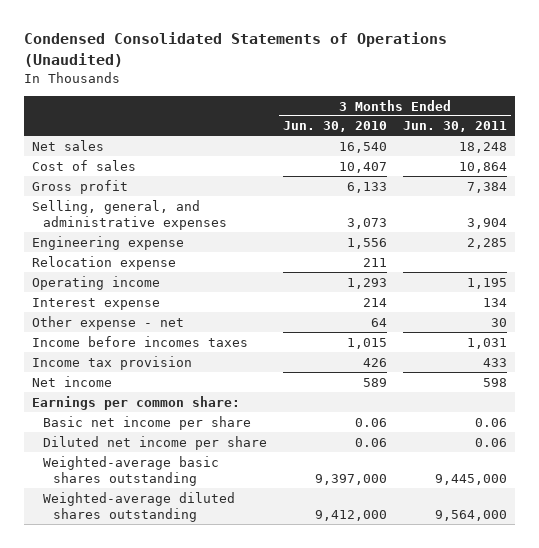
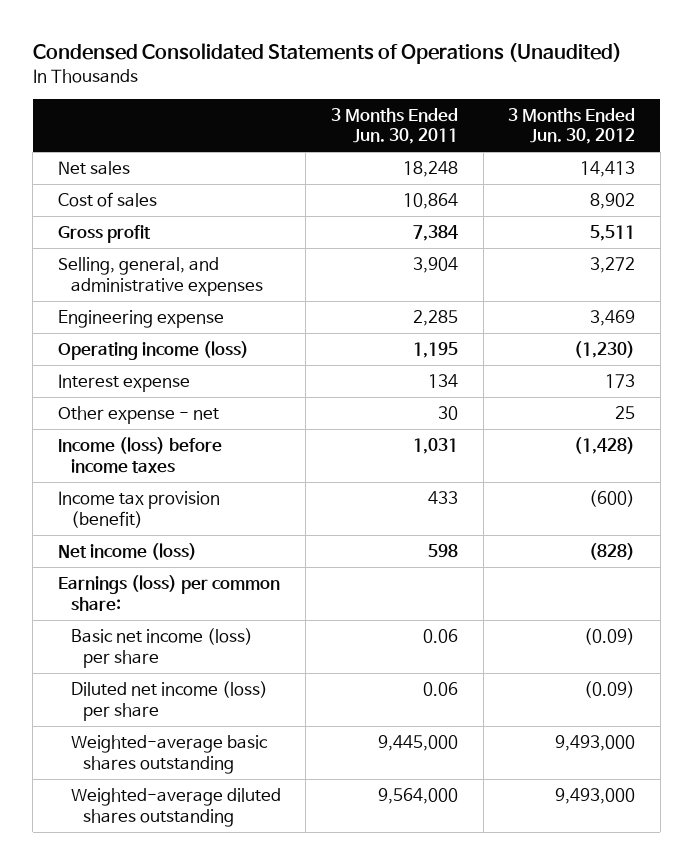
- | 3 Months Ended Jun. 30, 2010 | 3 Months Ended Jun. 30, 2011
+ | 3 Months Ended Jun. 30, 2011 | 3 Months Ended Jun. 30, 2012
- Relocation expense | 211 |
- Operating income | 1,293 | 1,195
+ Operating income (loss) | 1,195 | (1,230)
- Income before incomes taxes | 1,015 | 1,031
- Income tax provision | 426 | 433
- Net income | 589 | 598
- Earnings per common share:
- Basic net income per share | 0.06 | 0.06
- Diluted net income per share | 0.06 | 0.06
+ Income (loss) before income taxes | 1,031 | (1,428)
+ Income tax provision (benefit) | 433 | (600)
+ Net income (loss) | 598 | (828)
+ Earnings (loss) per common share:
+ Basic net income (loss) per share | 0.06 | (0.09)
+ Diluted net income (loss) per share | 0.06 | (0.09)

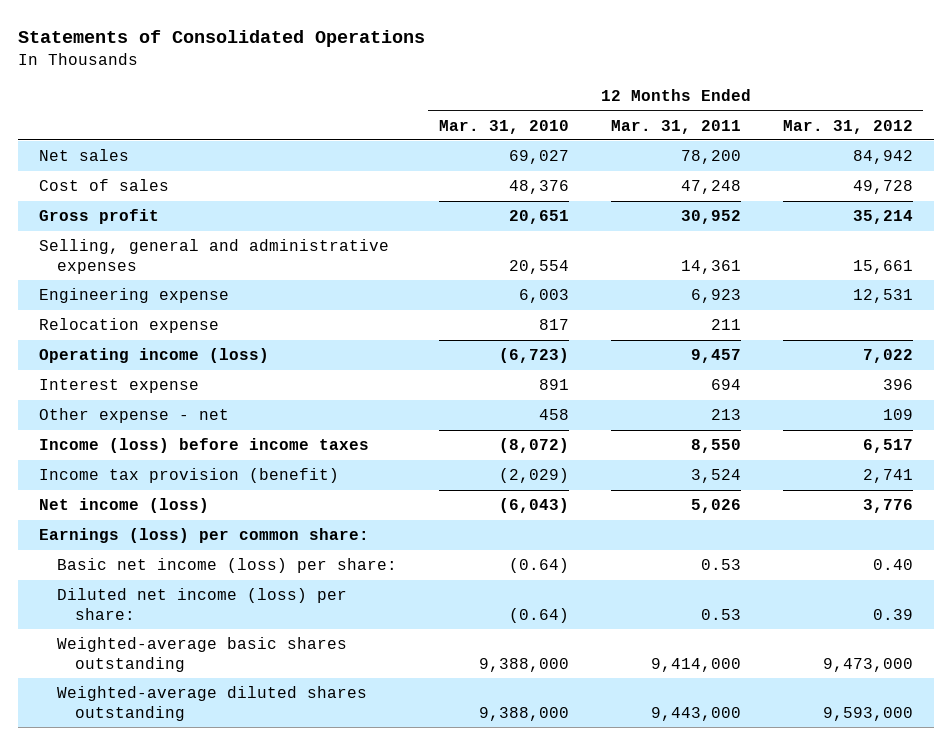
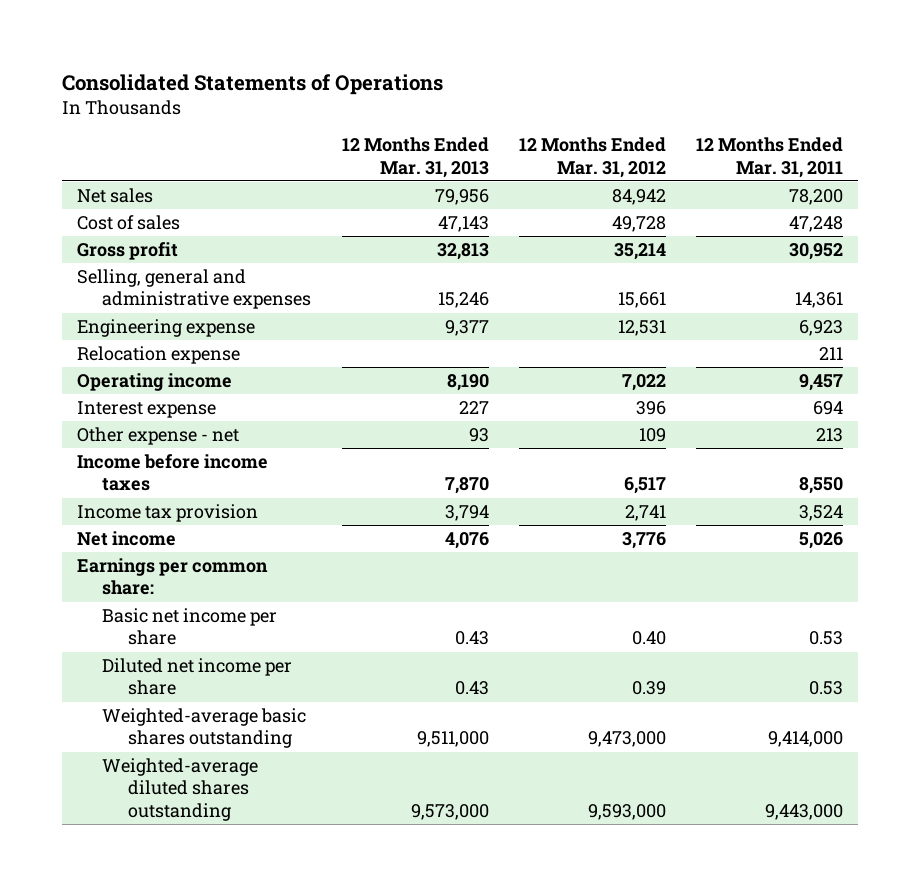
- Statements of Consolidated Operations
+ Consolidated Statements of Operations
- | 12 Months Ended Mar. 31, 2010 | 12 Months Ended Mar. 31, 2011 | 12 Months Ended Mar. 31, 2012
+ | 12 Months Ended Mar. 31, 2013 | 12 Months Ended Mar. 31, 2012 | 12 Months Ended Mar. 31, 2011
- Operating income (loss) | (6,723) | 9,457 | 7,022
+ Operating income | 8,190 | 7,022 | 9,457
- Income (loss) before income taxes | (8,072) | 8,550 | 6,517
- Income tax provision (benefit) | (2,029) | 3,524 | 2,741
- Net income (loss) | (6,043) | 5,026 | 3,776
- Earnings (loss) per common share:
- Basic net income (loss) per share: | (0.64) | 0.53 | 0.40
- Diluted net income (loss) per share: | (0.64) | 0.53 | 0.39
+ Income before income taxes | 7,870 | 6,517 | 8,550
+ Income tax provision | 3,794 | 2,741 | 3,524
+ Net income | 4,076 | 3,776 | 5,026
+ Earnings per common share:
+ Basic net income per share | 0.43 | 0.40 | 0.53
+ Diluted net income per share | 0.43 | 0.39 | 0.53

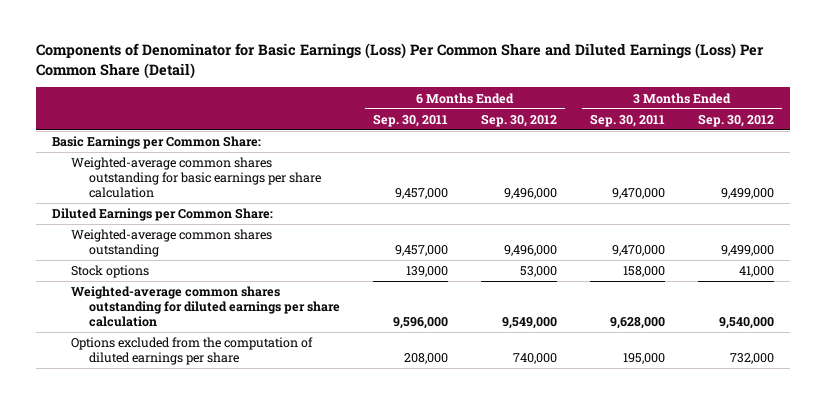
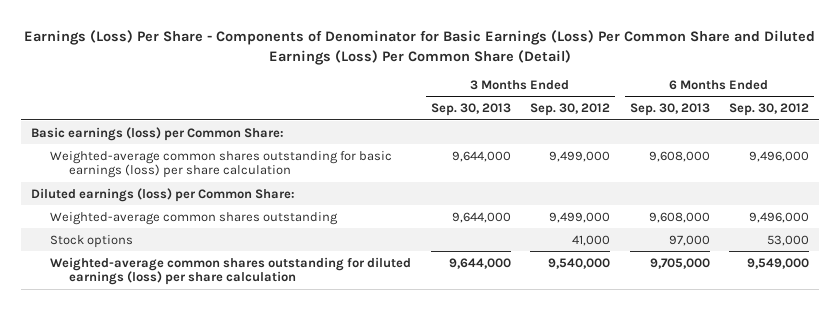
- Components of Denominator for Basic Earnings (Loss) Per Common Share and Diluted Earnings (Loss) Per Common Share (Detail)
+ Earnings (Loss) Per Share - Components of Denominator for Basic Earnings (Loss) Per Common Share and Diluted Earnings (Loss) Per Common Share (Detail)
- | 6 Months Ended Sep. 30, 2011 | 6 Months Ended Sep. 30, 2012 | 3 Months Ended Sep. 30, 2011 | 3 Months Ended Sep. 30, 2012
+ | 3 Months Ended Sep. 30, 2013 | 3 Months Ended Sep. 30, 2012 | 6 Months Ended Sep. 30, 2013 | 6 Months Ended Sep. 30, 2012
- Basic Earnings per Common Share:
- Weighted-average common shares outstanding for basic earnings per share calculation | 9,457,000 | 9,496,000 | 9,470,000 | 9,499,000
- Diluted Earnings per Common Share:
+ Basic earnings (loss) per Common Share:
+ Weighted-average common shares outstanding for basic earnings (loss) per share calculation | 9,644,000 | 9,499,000 | 9,608,000 | 9,496,000
+ Diluted earnings (loss) per Common Share:
- Weighted-average common shares outstanding for diluted earnings per share calculation | 9,596,000 | 9,549,000 | 9,628,000 | 9,540,000
- Options excluded from the computation of diluted earnings per share | 208,000 | 740,000 | 195,000 | 732,000
+ Weighted-average common shares outstanding for diluted earnings (loss) per share calculation | 9,644,000 | 9,540,000 | 9,705,000 | 9,549,000

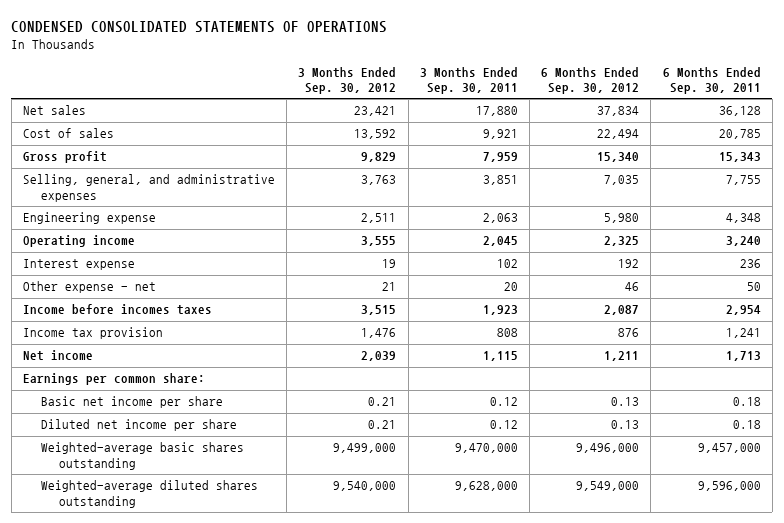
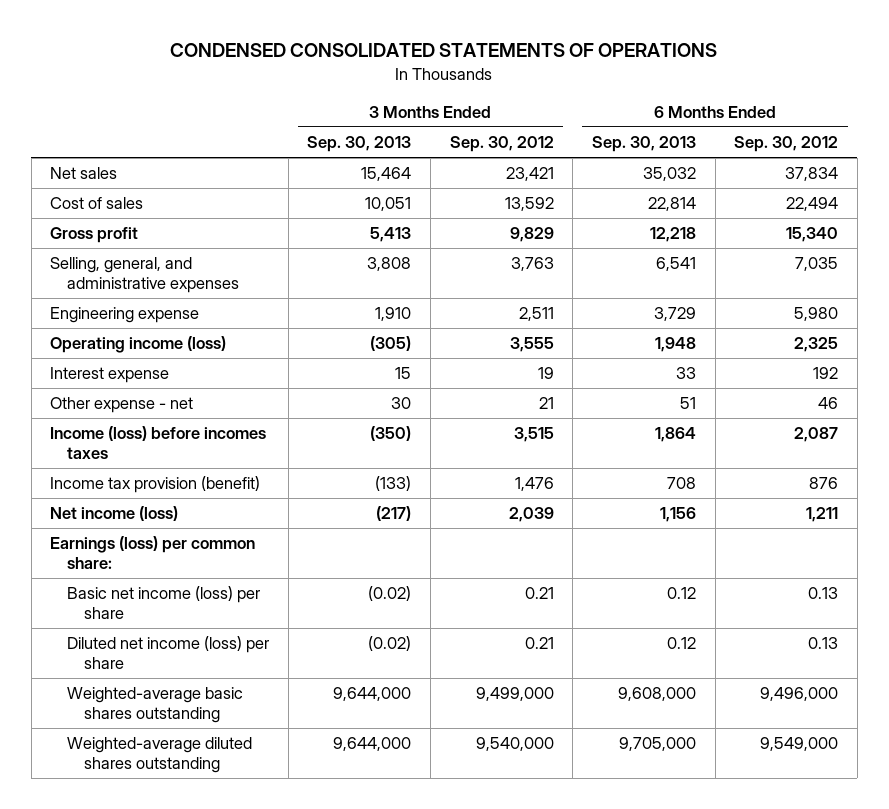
- | 3 Months Ended Sep. 30, 2012 | 3 Months Ended Sep. 30, 2011 | 6 Months Ended Sep. 30, 2012 | 6 Months Ended Sep. 30, 2011
+ | 3 Months Ended Sep. 30, 2013 | 3 Months Ended Sep. 30, 2012 | 6 Months Ended Sep. 30, 2013 | 6 Months Ended Sep. 30, 2012
- Operating income | 3,555 | 2,045 | 2,325 | 3,240
+ Operating income (loss) | (305) | 3,555 | 1,948 | 2,325
- Income before incomes taxes | 3,515 | 1,923 | 2,087 | 2,954
- Income tax provision | 1,476 | 808 | 876 | 1,241
- Net income | 2,039 | 1,115 | 1,211 | 1,713
- Earnings per common share:
- Basic net income per share | 0.21 | 0.12 | 0.13 | 0.18
- Diluted net income per share | 0.21 | 0.12 | 0.13 | 0.18
+ Income (loss) before incomes taxes | (350) | 3,515 | 1,864 | 2,087
+ Income tax provision (benefit) | (133) | 1,476 | 708 | 876
+ Net income (loss) | (217) | 2,039 | 1,156 | 1,211
+ Earnings (loss) per common share:
+ Basic net income (loss) per share | (0.02) | 0.21 | 0.12 | 0.13
+ Diluted net income (loss) per share | (0.02) | 0.21 | 0.12 | 0.13

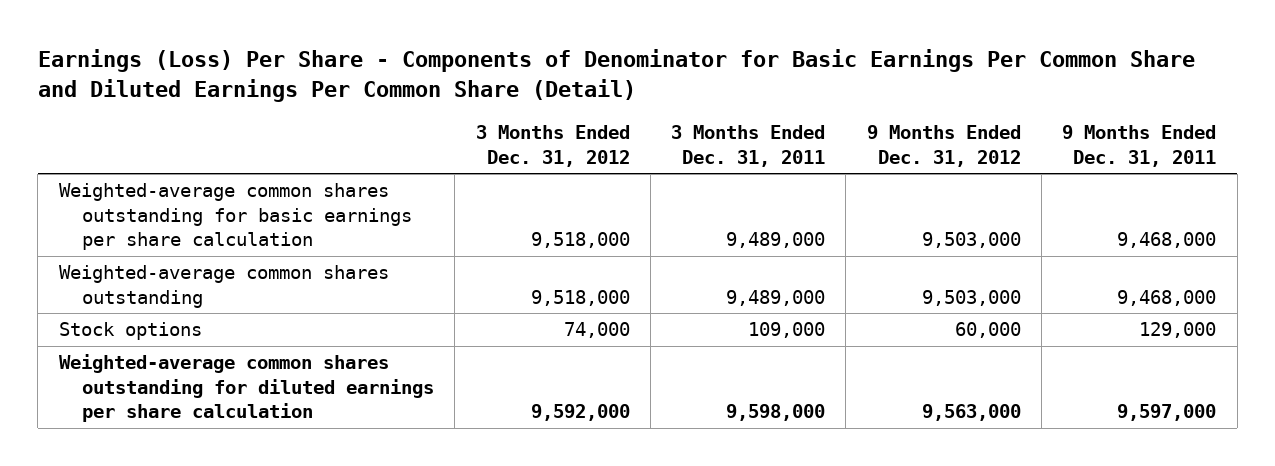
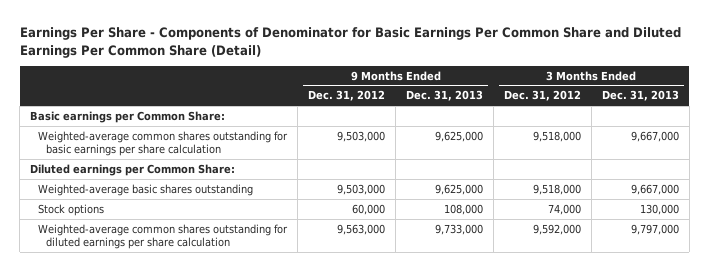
- Earnings (Loss) Per Share - Components of Denominator for Basic Earnings Per Common Share and Diluted Earnings Per Common Share (Detail)
+ Earnings Per Share - Components of Denominator for Basic Earnings Per Common Share and Diluted Earnings Per Common Share (Detail)
- | 3 Months Ended Dec. 31, 2012 | 3 Months Ended Dec. 31, 2011 | 9 Months Ended Dec. 31, 2012 | 9 Months Ended Dec. 31, 2011
+ | 9 Months Ended Dec. 31, 2012 | 9 Months Ended Dec. 31, 2013 | 3 Months Ended Dec. 31, 2012 | 3 Months Ended Dec. 31, 2013
+ Basic earnings per Common Share:
- Weighted-average common shares outstanding | 9,518,000 | 9,489,000 | 9,503,000 | 9,468,000
+ Diluted earnings per Common Share:
+ Weighted-average basic shares outstanding | 9,503,000 | 9,625,000 | 9,518,000 | 9,667,000

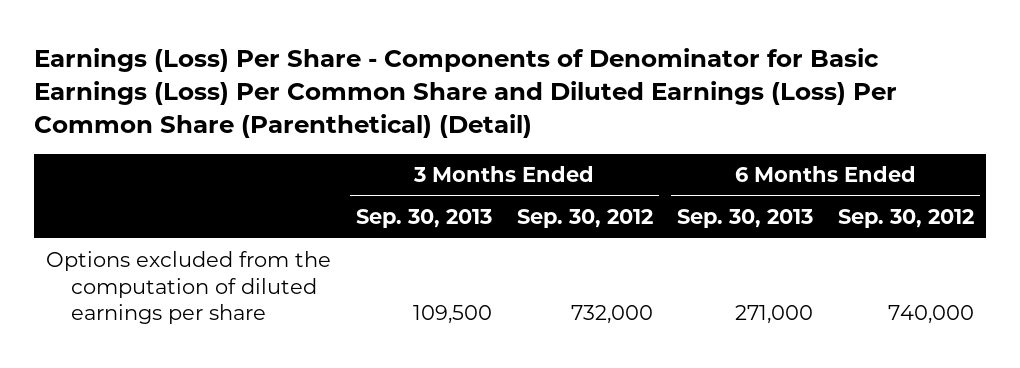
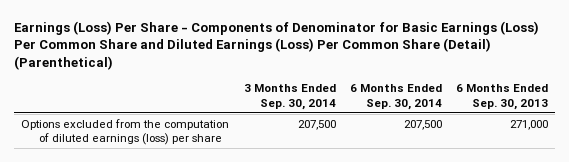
- Earnings (Loss) Per Share - Components of Denominator for Basic Earnings (Loss) Per Common Share and Diluted Earnings (Loss) Per Common Share (Parenthetical) (Detail)
+ Earnings (Loss) Per Share - Components of Denominator for Basic Earnings (Loss) Per Common Share and Diluted Earnings (Loss) Per Common Share (Detail) (Parenthetical)
- | 3 Months Ended Sep. 30, 2013 | 3 Months Ended Sep. 30, 2012 | 6 Months Ended Sep. 30, 2013 | 6 Months Ended Sep. 30, 2012
+ | 3 Months Ended Sep. 30, 2014 | 6 Months Ended Sep. 30, 2014 | 6 Months Ended Sep. 30, 2013
- Options excluded from the computation of diluted earnings per share | 109,500 | 732,000 | 271,000 | 740,000
+ Options excluded from the computation of diluted earnings (loss) per share | 207,500 | 207,500 | 271,000

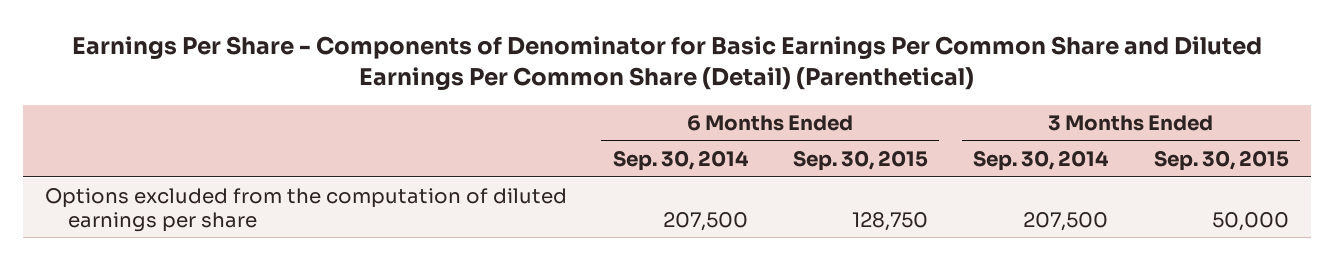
- Earnings (Loss) Per Share - Components of Denominator for Basic Earnings (Loss) Per Common Share and Diluted Earnings (Loss) Per Common Share (Detail) (Parenthetical)
+ Earnings Per Share - Components of Denominator for Basic Earnings Per Common Share and Diluted Earnings Per Common Share (Detail) (Parenthetical)
- | 3 Months Ended Sep. 30, 2014 | 6 Months Ended Sep. 30, 2014 | 6 Months Ended Sep. 30, 2013
+ | 6 Months Ended Sep. 30, 2014 | 6 Months Ended Sep. 30, 2015 | 3 Months Ended Sep. 30, 2014 | 3 Months Ended Sep. 30, 2015
- Options excluded from the computation of diluted earnings (loss) per share | 207,500 | 207,500 | 271,000
+ Options excluded from the computation of diluted earnings per share | 207,500 | 128,750 | 207,500 | 50,000

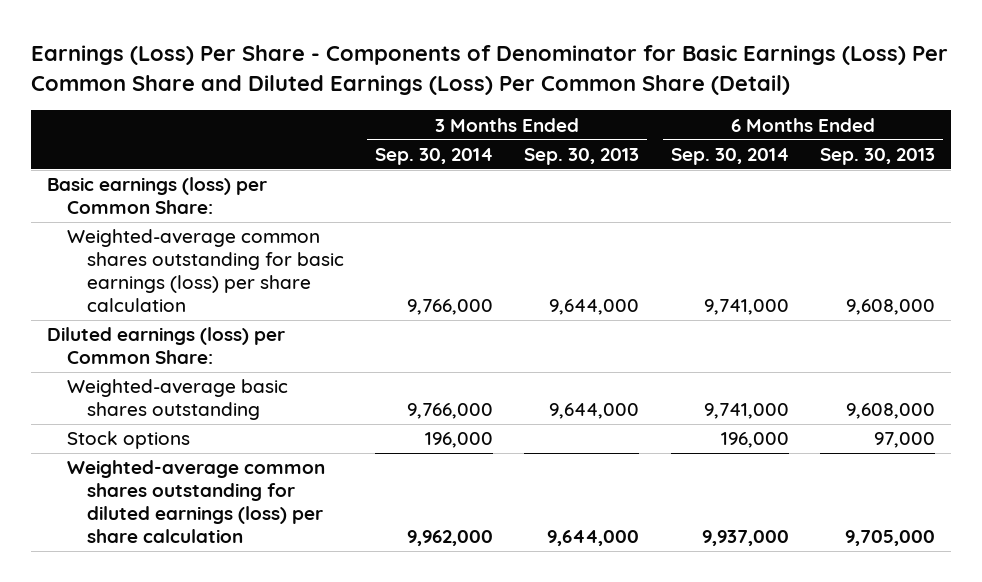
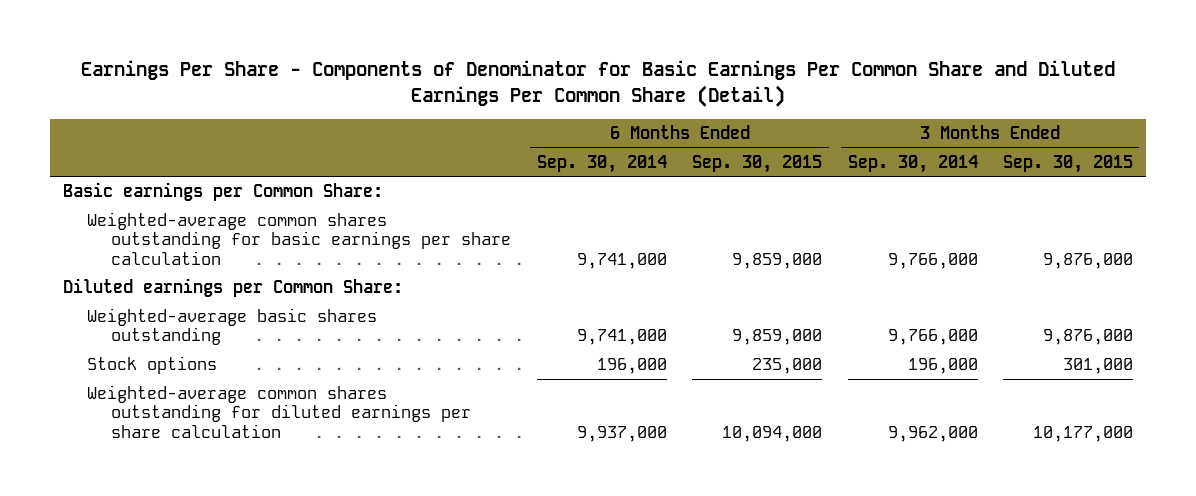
- Earnings (Loss) Per Share - Components of Denominator for Basic Earnings (Loss) Per Common Share and Diluted Earnings (Loss) Per Common Share (Detail)
+ Earnings Per Share - Components of Denominator for Basic Earnings Per Common Share and Diluted Earnings Per Common Share (Detail)
- | 3 Months Ended Sep. 30, 2014 | 3 Months Ended Sep. 30, 2013 | 6 Months Ended Sep. 30, 2014 | 6 Months Ended Sep. 30, 2013
+ | 6 Months Ended Sep. 30, 2014 | 6 Months Ended Sep. 30, 2015 | 3 Months Ended Sep. 30, 2014 | 3 Months Ended Sep. 30, 2015
- Basic earnings (loss) per Common Share:
- Weighted-average common shares outstanding for basic earnings (loss) per share calculation | 9,766,000 | 9,644,000 | 9,741,000 | 9,608,000
- Diluted earnings (loss) per Common Share:
+ Basic earnings per Common Share:
+ Weighted-average common shares outstanding for basic earnings per share calculation | 9,741,000 | 9,859,000 | 9,766,000 | 9,876,000
+ Diluted earnings per Common Share:
- Weighted-average common shares outstanding for diluted earnings (loss) per share calculation | 9,962,000 | 9,644,000 | 9,937,000 | 9,705,000
+ Weighted-average common shares outstanding for diluted earnings per share calculation | 9,937,000 | 10,094,000 | 9,962,000 | 10,177,000

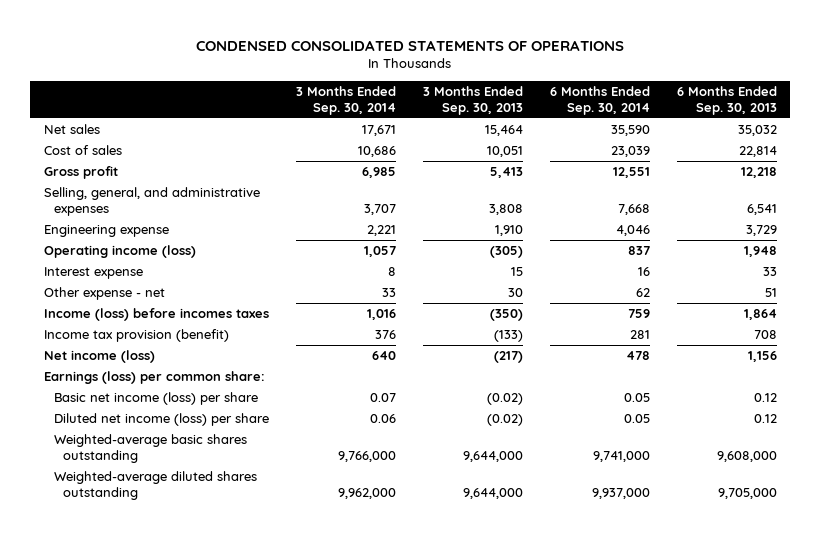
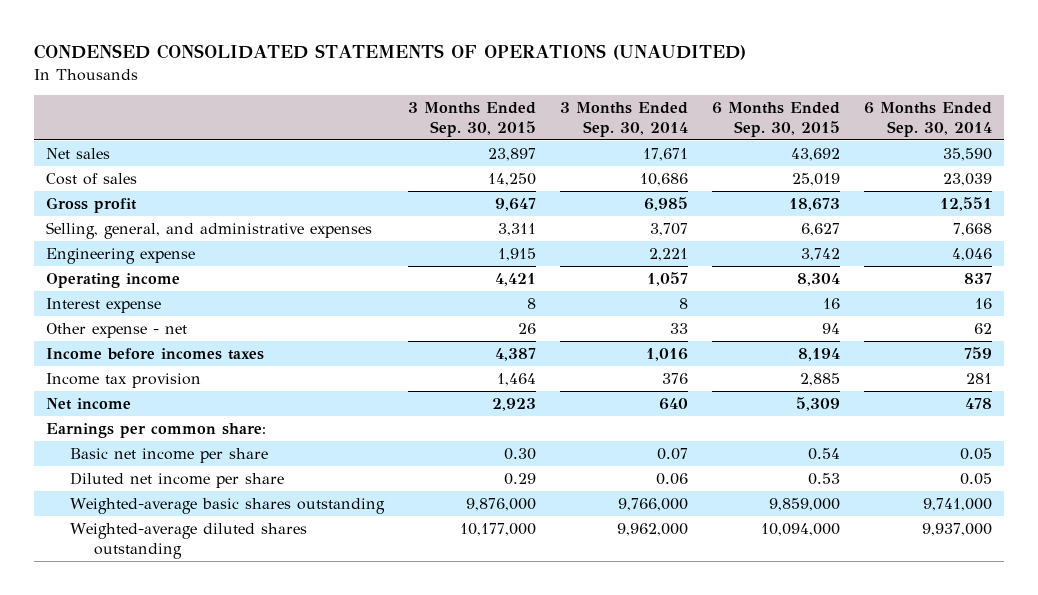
- CONDENSED CONSOLIDATED STATEMENTS OF OPERATIONS
+ CONDENSED CONSOLIDATED STATEMENTS OF OPERATIONS (UNAUDITED)
- | 3 Months Ended Sep. 30, 2014 | 3 Months Ended Sep. 30, 2013 | 6 Months Ended Sep. 30, 2014 | 6 Months Ended Sep. 30, 2013
+ | 3 Months Ended Sep. 30, 2015 | 3 Months Ended Sep. 30, 2014 | 6 Months Ended Sep. 30, 2015 | 6 Months Ended Sep. 30, 2014
- Operating income (loss) | 1,057 | (305) | 837 | 1,948
+ Operating income | 4,421 | 1,057 | 8,304 | 837
- Income (loss) before incomes taxes | 1,016 | (350) | 759 | 1,864
- Income tax provision (benefit) | 376 | (133) | 281 | 708
- Net income (loss) | 640 | (217) | 478 | 1,156
- Earnings (loss) per common share:
- Basic net income (loss) per share | 0.07 | (0.02) | 0.05 | 0.12
- Diluted net income (loss) per share | 0.06 | (0.02) | 0.05 | 0.12
+ Income before incomes taxes | 4,387 | 1,016 | 8,194 | 759
+ Income tax provision | 1,464 | 376 | 2,885 | 281
+ Net income | 2,923 | 640 | 5,309 | 478
+ Earnings per common share:
+ Basic net income per share | 0.30 | 0.07 | 0.54 | 0.05
+ Diluted net income per share | 0.29 | 0.06 | 0.53 | 0.05

